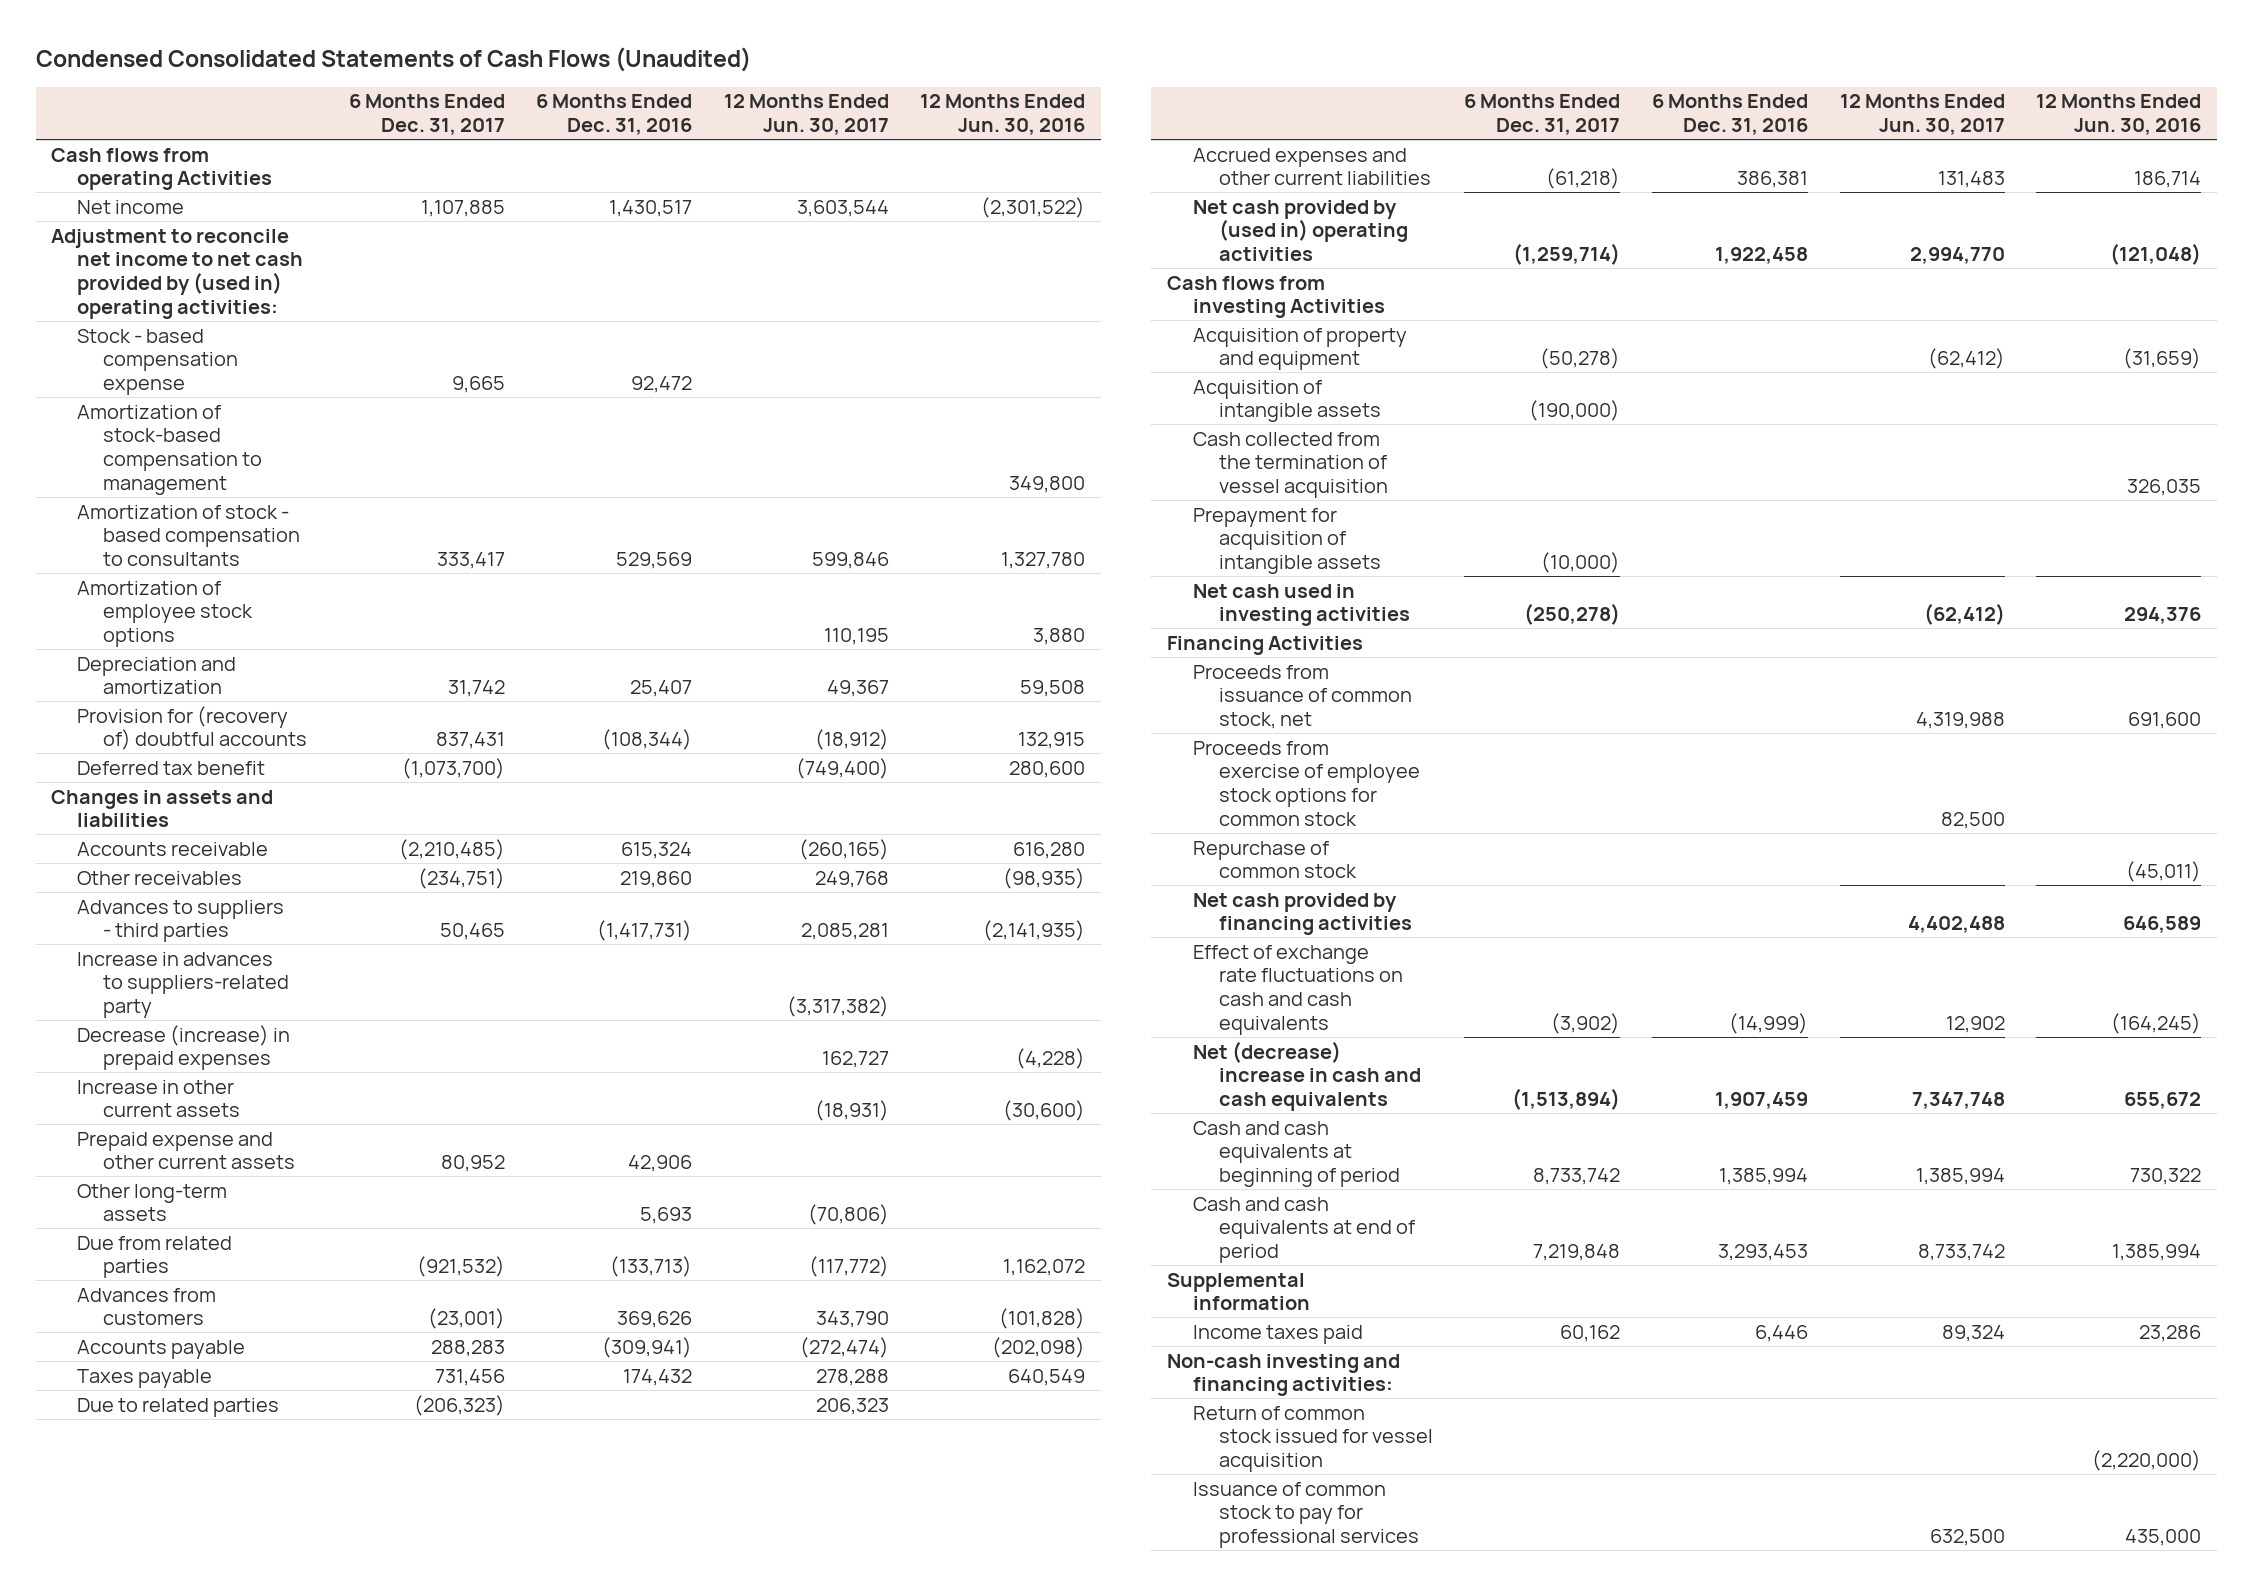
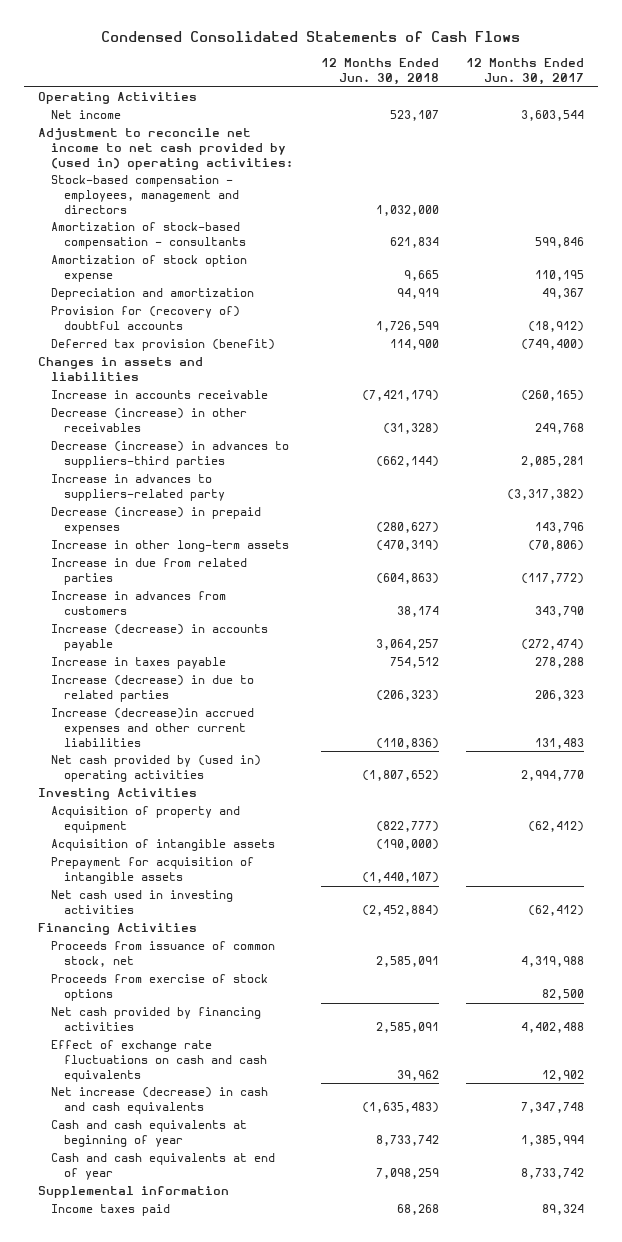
- Condensed Consolidated Statements of Cash Flows (Unaudited)
+ Condensed Consolidated Statements of Cash Flows
- | 6 Months Ended Dec. 31, 2017 | 6 Months Ended Dec. 31, 2016 | 12 Months Ended Jun. 30, 2017 | 12 Months Ended Jun. 30, 2016
+ | 12 Months Ended Jun. 30, 2018 | 12 Months Ended Jun. 30, 2017
- Cash flows from operating Activities
+ Operating Activities
- Stock - based compensation expense | 9,665 | 92,472 | |
- Amortization of stock-based compensation to management | | | | 349,800
- Amortization of stock - based compensation to consultants | 333,417 | 529,569 | 599,846 | 1,327,780
- Amortization of employee stock options | | | 110,195 | 3,880
+ Stock-based compensation - employees, management and directors | 1,032,000 |
+ Amortization of stock-based compensation - consultants | 621,834 | 599,846
+ Amortization of stock option expense | 9,665 | 110,195
- Deferred tax benefit | (1,073,700) | | (749,400) | 280,600
+ Deferred tax provision (benefit) | 114,900 | (749,400)
- Accounts receivable | (2,210,485) | 615,324 | (260,165) | 616,280
- Other receivables | (234,751) | 219,860 | 249,768 | (98,935)
- Advances to suppliers - third parties | 50,465 | (1,417,731) | 2,085,281 | (2,141,935)
+ Increase in accounts receivable | (7,421,179) | (260,165)
+ Decrease (increase) in other receivables | (31,328) | 249,768
+ Decrease (increase) in advances to suppliers-third parties | (662,144) | 2,085,281
- Decrease (increase) in prepaid expenses | | | 162,727 | (4,228)
- Increase in other current assets | | | (18,931) | (30,600)
- Prepaid expense and other current assets | 80,952 | 42,906 | |
- Other long-term assets | | 5,693 | (70,806) |
- Due from related parties | (921,532) | (133,713) | (117,772) | 1,162,072
- Advances from customers | (23,001) | 369,626 | 343,790 | (101,828)
- Accounts payable | 288,283 | (309,941) | (272,474) | (202,098)
- Taxes payable | 731,456 | 174,432 | 278,288 | 640,549
- Due to related parties | (206,323) | | 206,323 |
- Accrued expenses and other current liabilities | (61,218) | 386,381 | 131,483 | 186,714
+ Decrease (increase) in prepaid expenses | (280,627) | 143,796
+ Increase in other long-term assets | (470,319) | (70,806)
+ Increase in due from related parties | (604,863) | (117,772)
+ Increase in advances from customers | 38,174 | 343,790
+ Increase (decrease) in accounts payable | 3,064,257 | (272,474)
+ Increase in taxes payable | 754,512 | 278,288
+ Increase (decrease) in due to related parties | (206,323) | 206,323
+ Increase (decrease)in accrued expenses and other current liabilities | (110,836) | 131,483
- Cash flows from investing Activities
+ Investing Activities
- Cash collected from the termination of vessel acquisition | | | | 326,035
- Proceeds from exercise of employee stock options for common stock | | | 82,500 |
- Repurchase of common stock | | | | (45,011)
+ Proceeds from exercise of stock options | | 82,500
- Net (decrease) increase in cash and cash equivalents | (1,513,894) | 1,907,459 | 7,347,748 | 655,672
- Cash and cash equivalents at beginning of period | 8,733,742 | 1,385,994 | 1,385,994 | 730,322
- Cash and cash equivalents at end of period | 7,219,848 | 3,293,453 | 8,733,742 | 1,385,994
+ Net increase (decrease) in cash and cash equivalents | (1,635,483) | 7,347,748
+ Cash and cash equivalents at beginning of year | 8,733,742 | 1,385,994
+ Cash and cash equivalents at end of year | 7,098,259 | 8,733,742
- Non-cash investing and financing activities:
- Return of common stock issued for vessel acquisition | | | | (2,220,000)
- Issuance of common stock to pay for professional services | | | 632,500 | 435,000

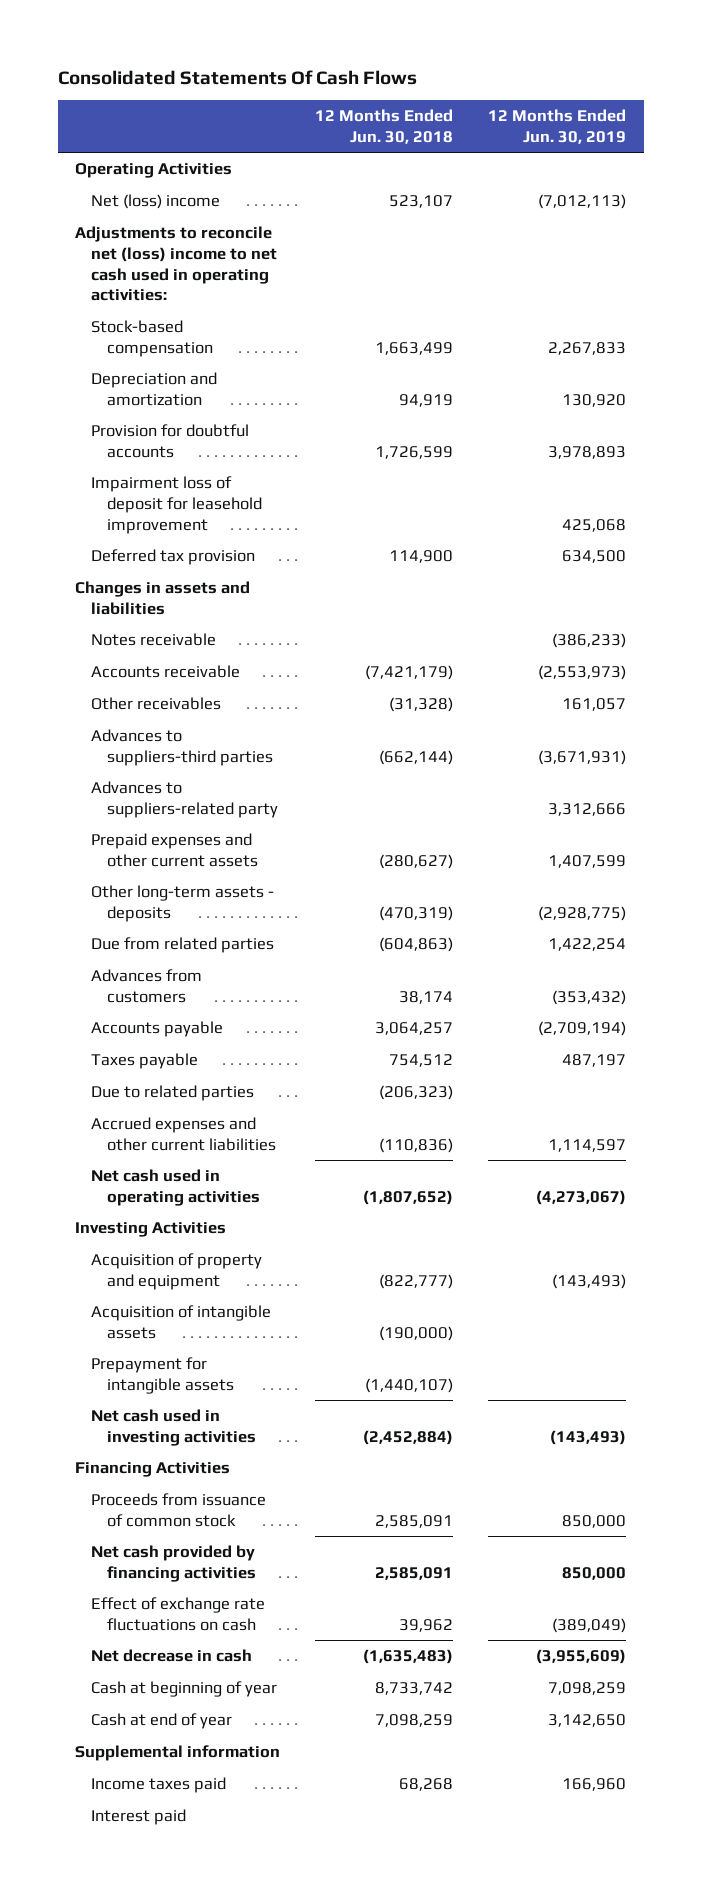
- Condensed Consolidated Statements of Cash Flows
+ Consolidated Statements Of Cash Flows
- | 12 Months Ended Jun. 30, 2018 | 12 Months Ended Jun. 30, 2017
+ | 12 Months Ended Jun. 30, 2018 | 12 Months Ended Jun. 30, 2019
- Net income | 523,107 | 3,603,544
- Adjustment to reconcile net income to net cash provided by (used in) operating activities:
- Stock-based compensation - employees, management and directors | 1,032,000 |
- Amortization of stock-based compensation - consultants | 621,834 | 599,846
- Amortization of stock option expense | 9,665 | 110,195
+ Net (loss) income | 523,107 | (7,012,113)
+ Adjustments to reconcile net (loss) income to net cash used in operating activities:
+ Stock-based compensation | 1,663,499 | 2,267,833
- Provision for (recovery of) doubtful accounts | 1,726,599 | (18,912)
- Deferred tax provision (benefit) | 114,900 | (749,400)
+ Provision for doubtful accounts | 1,726,599 | 3,978,893
+ Impairment loss of deposit for leasehold improvement | | 425,068
+ Deferred tax provision | 114,900 | 634,500
- Increase in accounts receivable | (7,421,179) | (260,165)
- Decrease (increase) in other receivables | (31,328) | 249,768
- Decrease (increase) in advances to suppliers-third parties | (662,144) | 2,085,281
- Increase in advances to suppliers-related party | | (3,317,382)
- Decrease (increase) in prepaid expenses | (280,627) | 143,796
- Increase in other long-term assets | (470,319) | (70,806)
- Increase in due from related parties | (604,863) | (117,772)
- Increase in advances from customers | 38,174 | 343,790
- Increase (decrease) in accounts payable | 3,064,257 | (272,474)
- Increase in taxes payable | 754,512 | 278,288
- Increase (decrease) in due to related parties | (206,323) | 206,323
- Increase (decrease)in accrued expenses and other current liabilities | (110,836) | 131,483
- Net cash provided by (used in) operating activities | (1,807,652) | 2,994,770
+ Notes receivable | | (386,233)
+ Accounts receivable | (7,421,179) | (2,553,973)
+ Other receivables | (31,328) | 161,057
+ Advances to suppliers-third parties | (662,144) | (3,671,931)
+ Advances to suppliers-related party | | 3,312,666
+ Prepaid expenses and other current assets | (280,627) | 1,407,599
+ Other long-term assets - deposits | (470,319) | (2,928,775)
+ Due from related parties | (604,863) | 1,422,254
+ Advances from customers | 38,174 | (353,432)
+ Accounts payable | 3,064,257 | (2,709,194)
+ Taxes payable | 754,512 | 487,197
+ Due to related parties | (206,323) |
+ Accrued expenses and other current liabilities | (110,836) | 1,114,597
+ Net cash used in operating activities | (1,807,652) | (4,273,067)
- Prepayment for acquisition of intangible assets | (1,440,107) |
+ Prepayment for intangible assets | (1,440,107) |
- Proceeds from issuance of common stock, net | 2,585,091 | 4,319,988
- Proceeds from exercise of stock options | | 82,500
+ Proceeds from issuance of common stock | 2,585,091 | 850,000
- Effect of exchange rate fluctuations on cash and cash equivalents | 39,962 | 12,902
- Net increase (decrease) in cash and cash equivalents | (1,635,483) | 7,347,748
- Cash and cash equivalents at beginning of year | 8,733,742 | 1,385,994
- Cash and cash equivalents at end of year | 7,098,259 | 8,733,742
+ Effect of exchange rate fluctuations on cash | 39,962 | (389,049)
+ Net decrease in cash | (1,635,483) | (3,955,609)
+ Cash at beginning of year | 8,733,742 | 7,098,259
+ Cash at end of year | 7,098,259 | 3,142,650
+ Interest paid

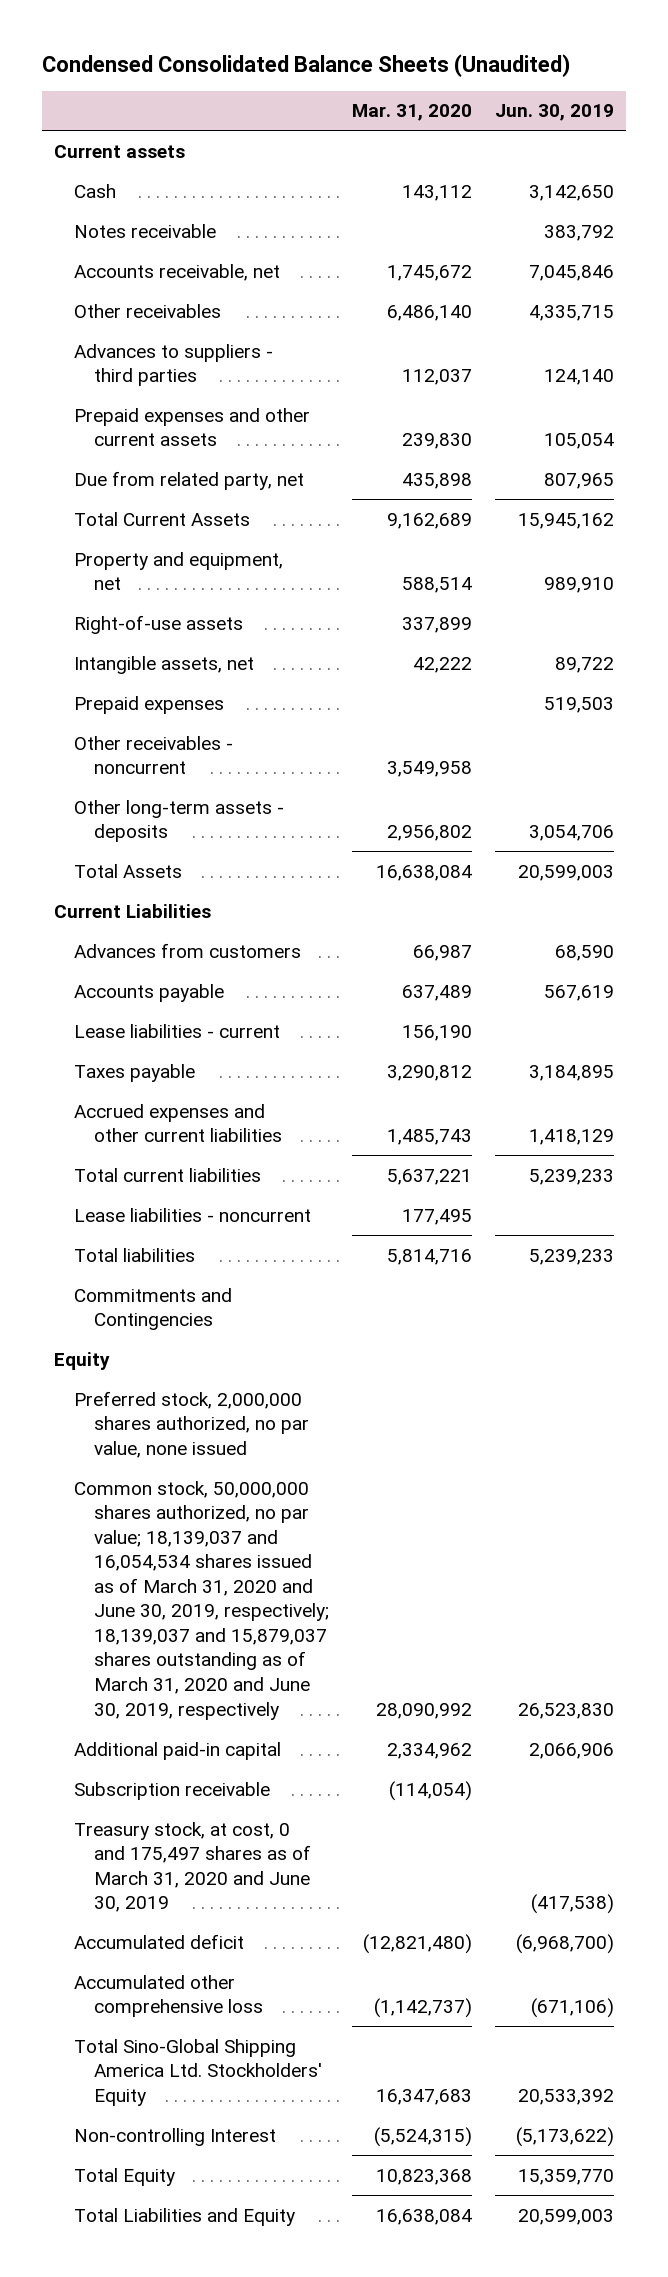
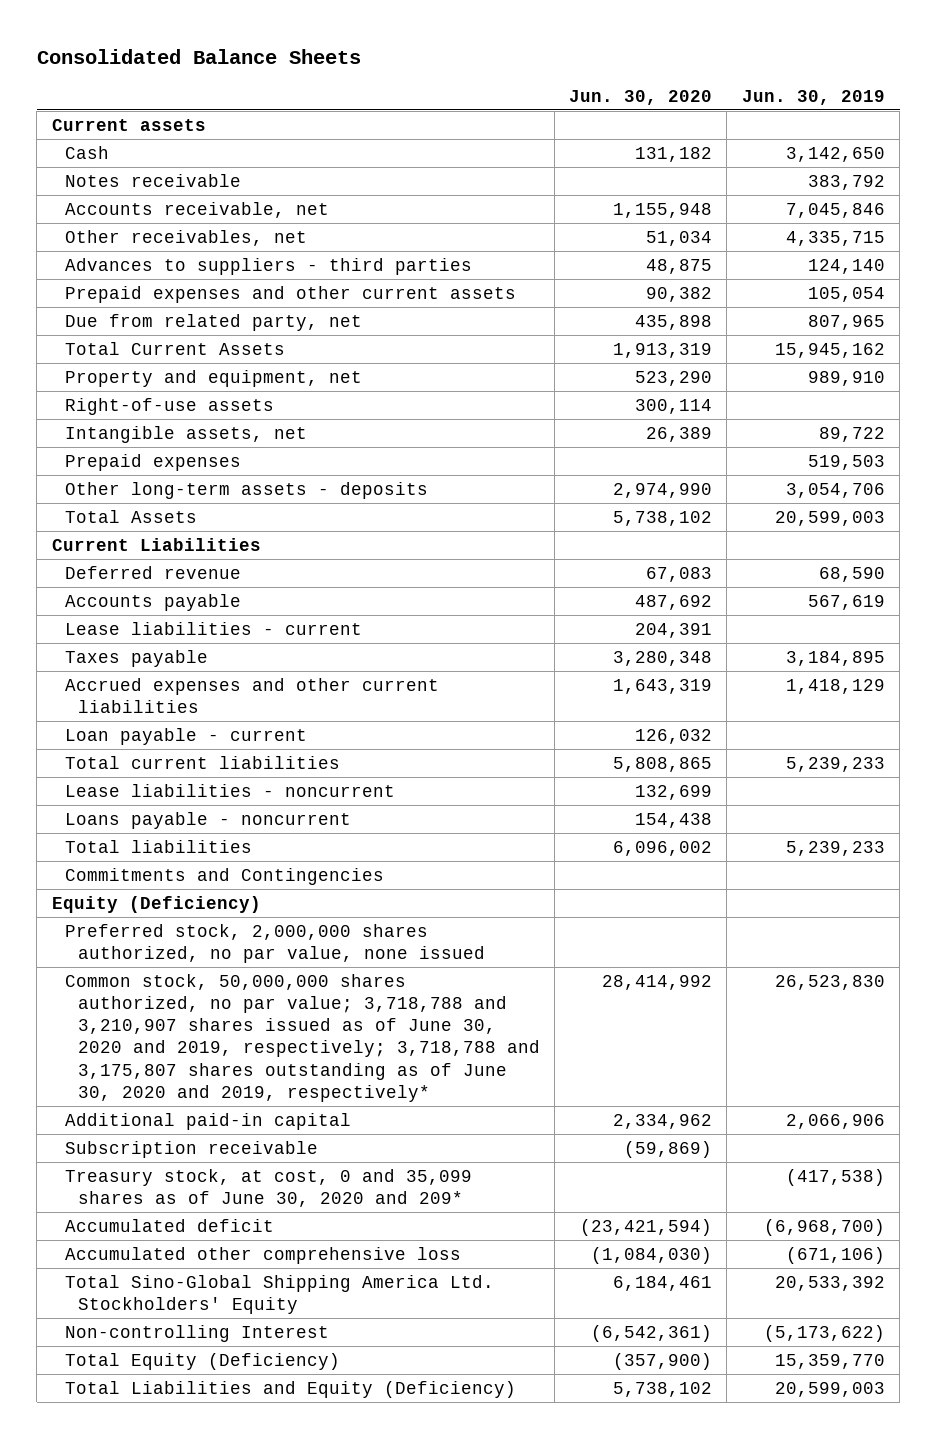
- Condensed Consolidated Balance Sheets (Unaudited)
+ Consolidated Balance Sheets
- | Mar. 31, 2020 | Jun. 30, 2019
+ | Jun. 30, 2020 | Jun. 30, 2019
- Other receivables | 6,486,140 | 4,335,715
+ Other receivables, net | 51,034 | 4,335,715
- Other receivables - noncurrent | 3,549,958 |
- Advances from customers | 66,987 | 68,590
+ Deferred revenue | 67,083 | 68,590
+ Loan payable - current | 126,032 |
+ Loans payable - noncurrent | 154,438 |
- Equity
+ Equity (Deficiency)
- Common stock, 50,000,000 shares authorized, no par value; 18,139,037 and 16,054,534 shares issued as of March 31, 2020 and June 30, 2019, respectively; 18,139,037 and 15,879,037 shares outstanding as of March 31, 2020 and June 30, 2019, respectively | 28,090,992 | 26,523,830
+ Common stock, 50,000,000 shares authorized, no par value; 3,718,788 and 3,210,907 shares issued as of June 30, 2020 and 2019, respectively; 3,718,788 and 3,175,807 shares outstanding as of June 30, 2020 and 2019, respectively* | 28,414,992 | 26,523,830
- Treasury stock, at cost, 0 and 175,497 shares as of March 31, 2020 and June 30, 2019 | | (417,538)
+ Treasury stock, at cost, 0 and 35,099 shares as of June 30, 2020 and 209* | | (417,538)
- Total Equity | 10,823,368 | 15,359,770
- Total Liabilities and Equity | 16,638,084 | 20,599,003
+ Total Equity (Deficiency) | (357,900) | 15,359,770
+ Total Liabilities and Equity (Deficiency) | 5,738,102 | 20,599,003

